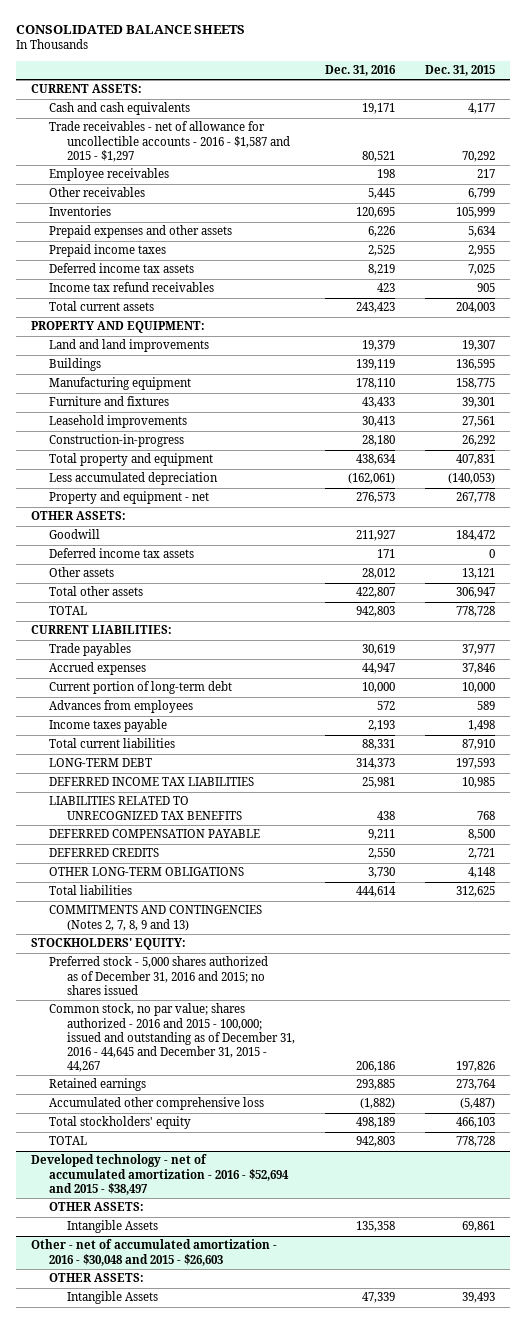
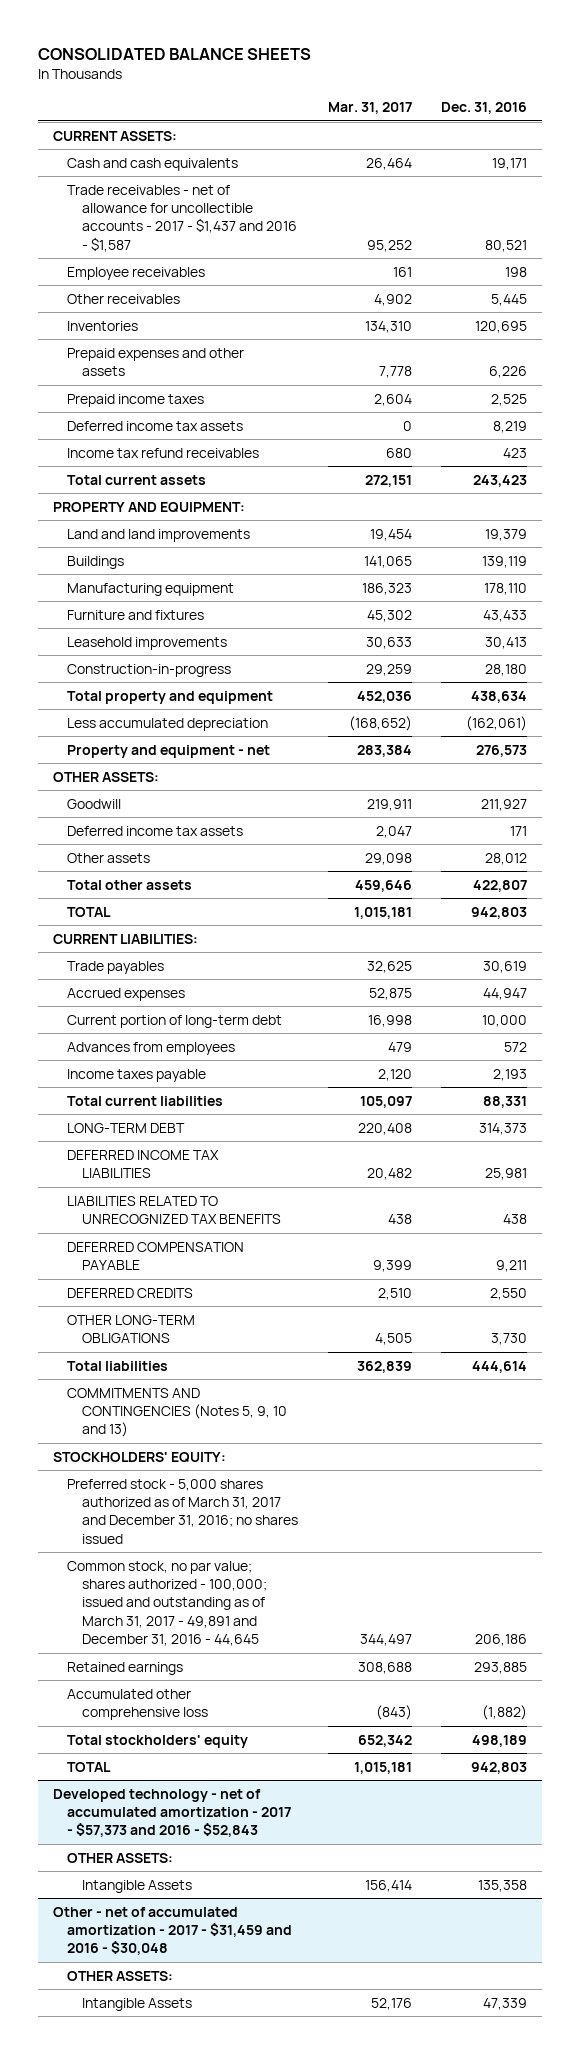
- | Dec. 31, 2016 | Dec. 31, 2015
+ | Mar. 31, 2017 | Dec. 31, 2016
- Trade receivables - net of allowance for uncollectible accounts - 2016 - $1,587 and 2015 - $1,297 | 80,521 | 70,292
+ Trade receivables - net of allowance for uncollectible accounts - 2017 - $1,437 and 2016 - $1,587 | 95,252 | 80,521
- COMMITMENTS AND CONTINGENCIES (Notes 2, 7, 8, 9 and 13)
+ COMMITMENTS AND CONTINGENCIES (Notes 5, 9, 10 and 13)
- Preferred stock - 5,000 shares authorized as of December 31, 2016 and 2015; no shares issued
- Common stock, no par value; shares authorized - 2016 and 2015 - 100,000; issued and outstanding as of December 31, 2016 - 44,645 and December 31, 2015 - 44,267 | 206,186 | 197,826
+ Preferred stock - 5,000 shares authorized as of March 31, 2017 and December 31, 2016; no shares issued
+ Common stock, no par value; shares authorized - 100,000; issued and outstanding as of March 31, 2017 - 49,891 and December 31, 2016 - 44,645 | 344,497 | 206,186
- Developed technology - net of accumulated amortization - 2016 - $52,694 and 2015 - $38,497
+ Developed technology - net of accumulated amortization - 2017 - $57,373 and 2016 - $52,843
- Other - net of accumulated amortization - 2016 - $30,048 and 2015 - $26,603
+ Other - net of accumulated amortization - 2017 - $31,459 and 2016 - $30,048

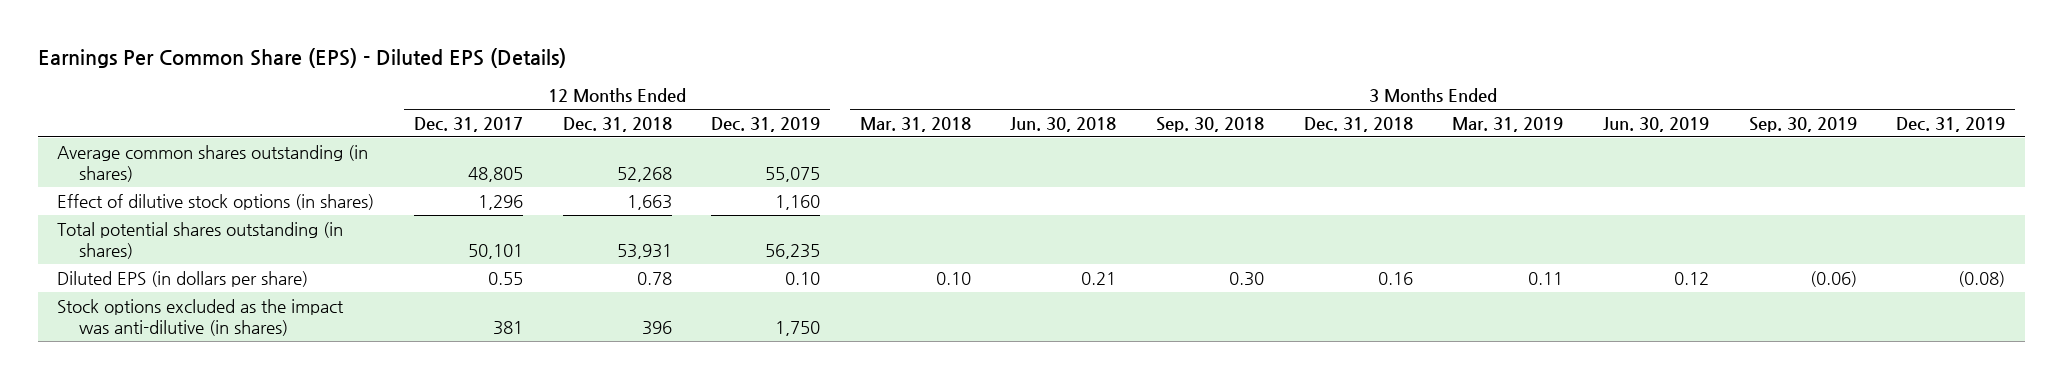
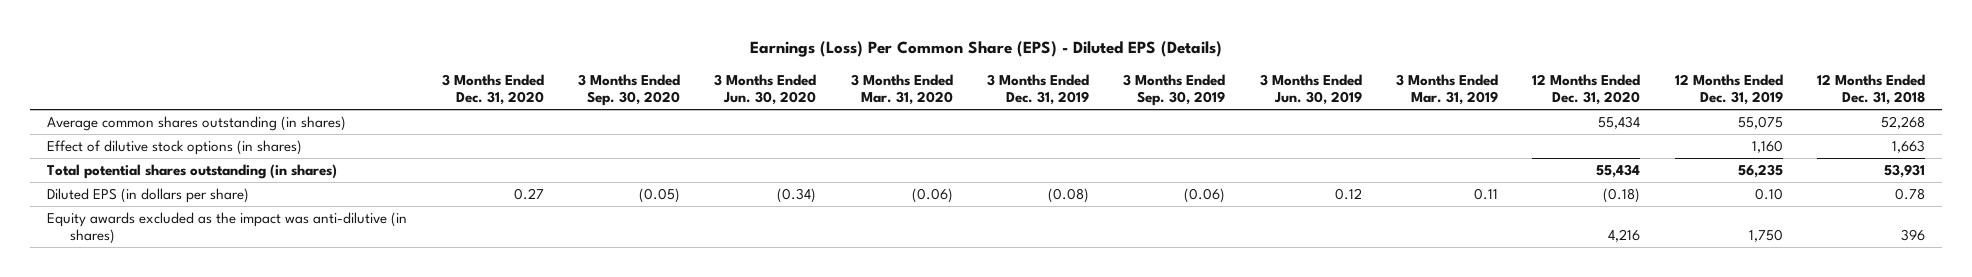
- Earnings Per Common Share (EPS) - Diluted EPS (Details)
+ Earnings (Loss) Per Common Share (EPS) - Diluted EPS (Details)
- | 12 Months Ended Dec. 31, 2017 | 12 Months Ended Dec. 31, 2018 | 12 Months Ended Dec. 31, 2019 | 3 Months Ended Mar. 31, 2018 | 3 Months Ended Jun. 30, 2018 | 3 Months Ended Sep. 30, 2018 | 3 Months Ended Dec. 31, 2018 | 3 Months Ended Mar. 31, 2019 | 3 Months Ended Jun. 30, 2019 | 3 Months Ended Sep. 30, 2019 | 3 Months Ended Dec. 31, 2019
+ | 3 Months Ended Dec. 31, 2020 | 3 Months Ended Sep. 30, 2020 | 3 Months Ended Jun. 30, 2020 | 3 Months Ended Mar. 31, 2020 | 3 Months Ended Dec. 31, 2019 | 3 Months Ended Sep. 30, 2019 | 3 Months Ended Jun. 30, 2019 | 3 Months Ended Mar. 31, 2019 | 12 Months Ended Dec. 31, 2020 | 12 Months Ended Dec. 31, 2019 | 12 Months Ended Dec. 31, 2018
- Stock options excluded as the impact was anti-dilutive (in shares) | 381 | 396 | 1,750 | | | | | | | |
+ Equity awards excluded as the impact was anti-dilutive (in shares) | | | | | | | | | 4,216 | 1,750 | 396

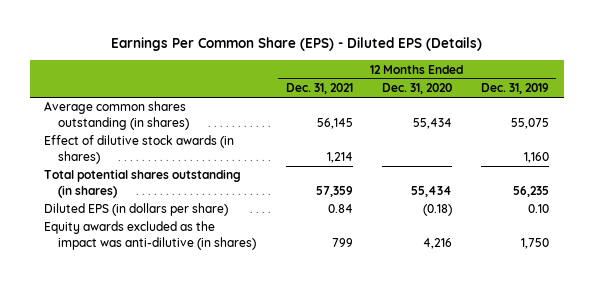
- Earnings (Loss) Per Common Share (EPS) - Diluted EPS (Details)
+ Earnings Per Common Share (EPS) - Diluted EPS (Details)
- | 3 Months Ended Dec. 31, 2020 | 3 Months Ended Sep. 30, 2020 | 3 Months Ended Jun. 30, 2020 | 3 Months Ended Mar. 31, 2020 | 3 Months Ended Dec. 31, 2019 | 3 Months Ended Sep. 30, 2019 | 3 Months Ended Jun. 30, 2019 | 3 Months Ended Mar. 31, 2019 | 12 Months Ended Dec. 31, 2020 | 12 Months Ended Dec. 31, 2019 | 12 Months Ended Dec. 31, 2018
+ | 12 Months Ended Dec. 31, 2021 | 12 Months Ended Dec. 31, 2020 | 12 Months Ended Dec. 31, 2019
- Effect of dilutive stock options (in shares) | | | | | | | | | | 1,160 | 1,663
+ Effect of dilutive stock awards (in shares) | 1,214 | | 1,160

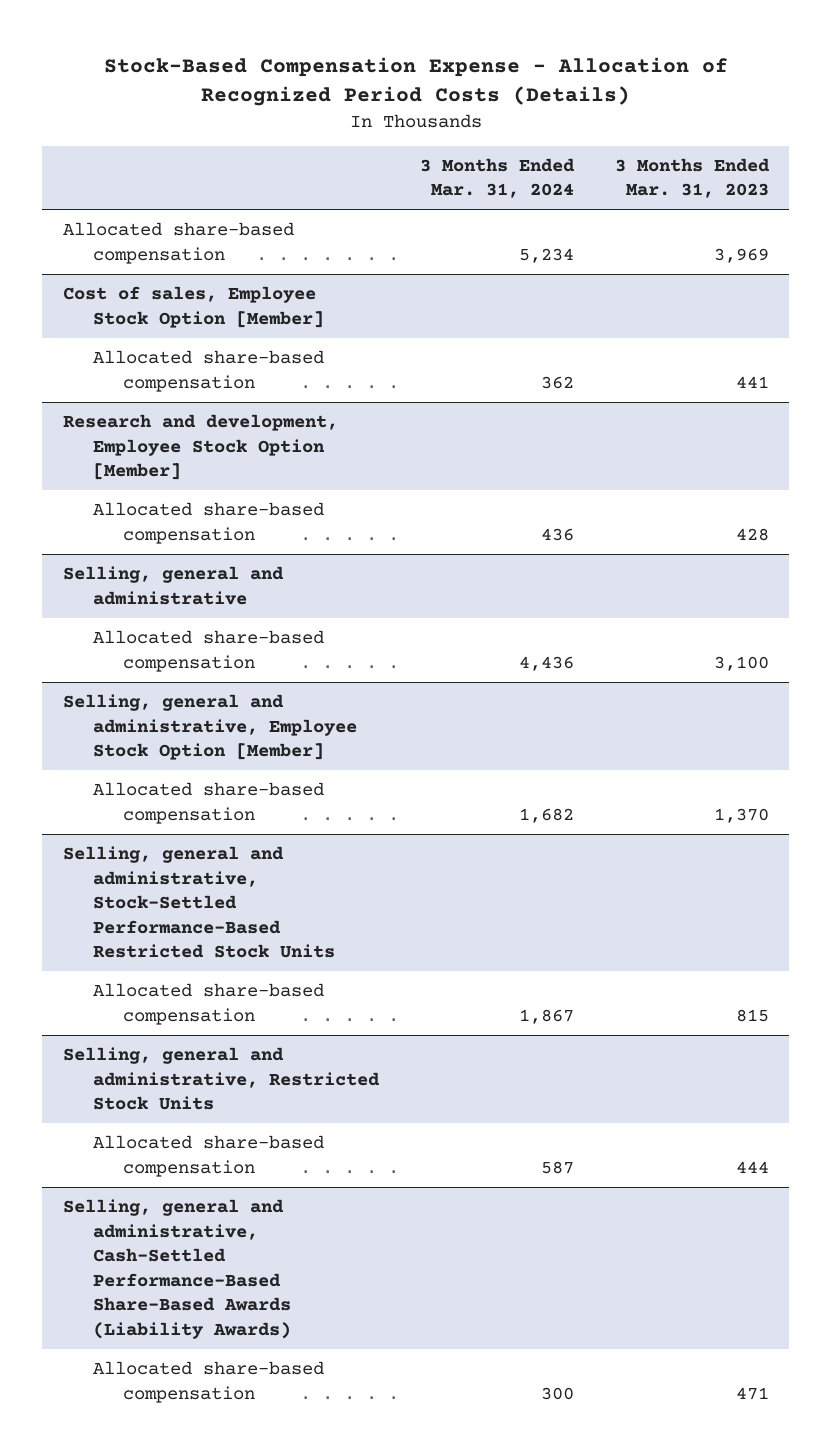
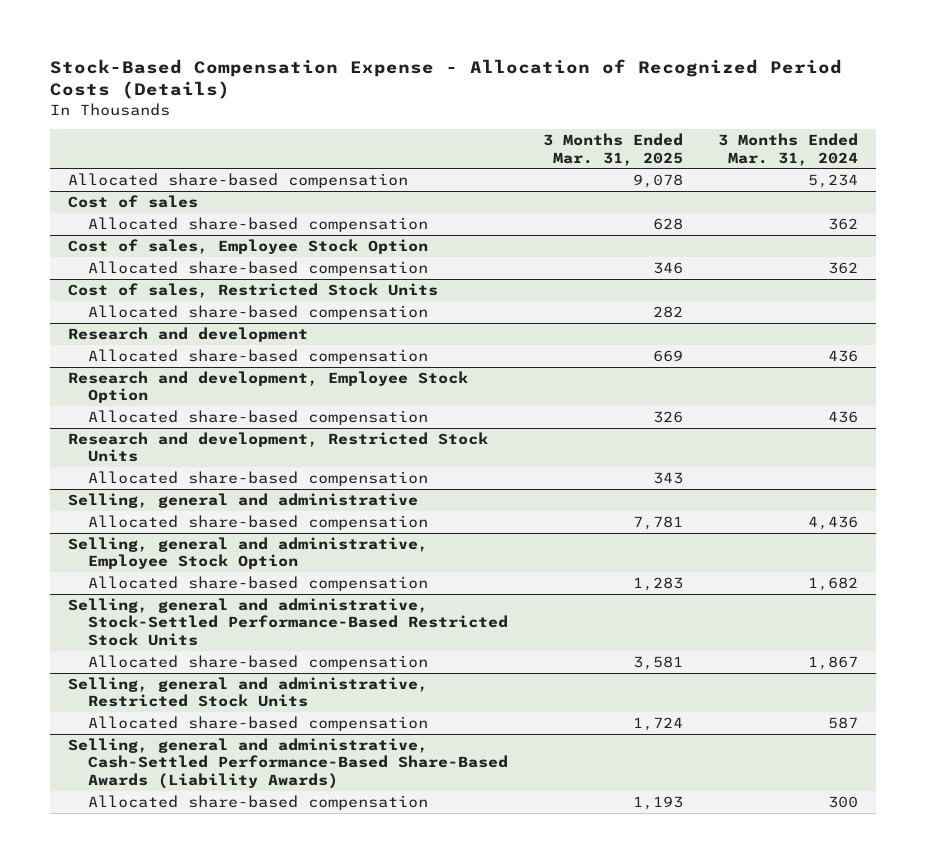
- | 3 Months Ended Mar. 31, 2024 | 3 Months Ended Mar. 31, 2023
+ | 3 Months Ended Mar. 31, 2025 | 3 Months Ended Mar. 31, 2024
- Cost of sales, Employee Stock Option [Member]
+ Cost of sales
- Research and development, Employee Stock Option [Member]
+ Cost of sales, Employee Stock Option
+ Allocated share-based compensation | 346 | 362
+ Cost of sales, Restricted Stock Units
+ Allocated share-based compensation | 282 |
+ Research and development
+ Research and development, Employee Stock Option
+ Allocated share-based compensation | 326 | 436
+ Research and development, Restricted Stock Units
+ Allocated share-based compensation | 343 |
- Selling, general and administrative, Employee Stock Option [Member]
+ Selling, general and administrative, Employee Stock Option

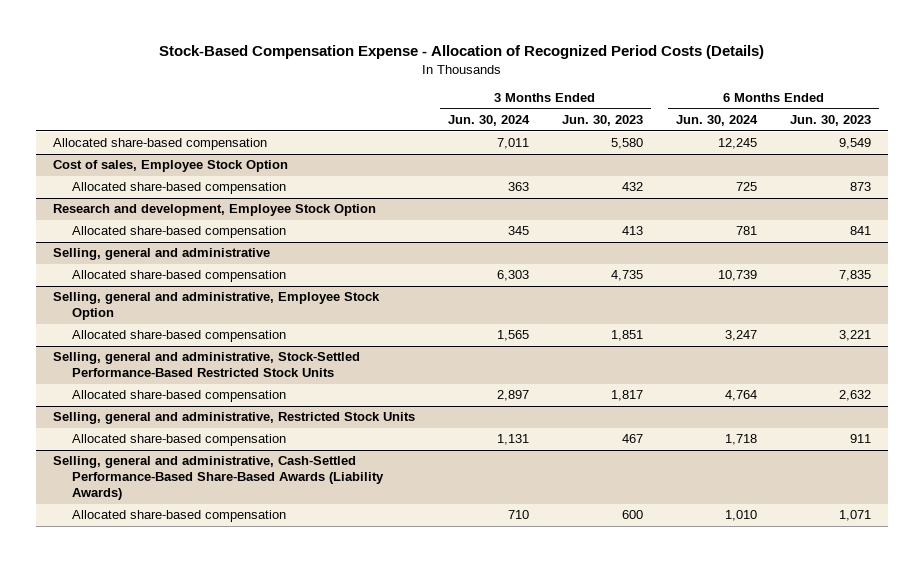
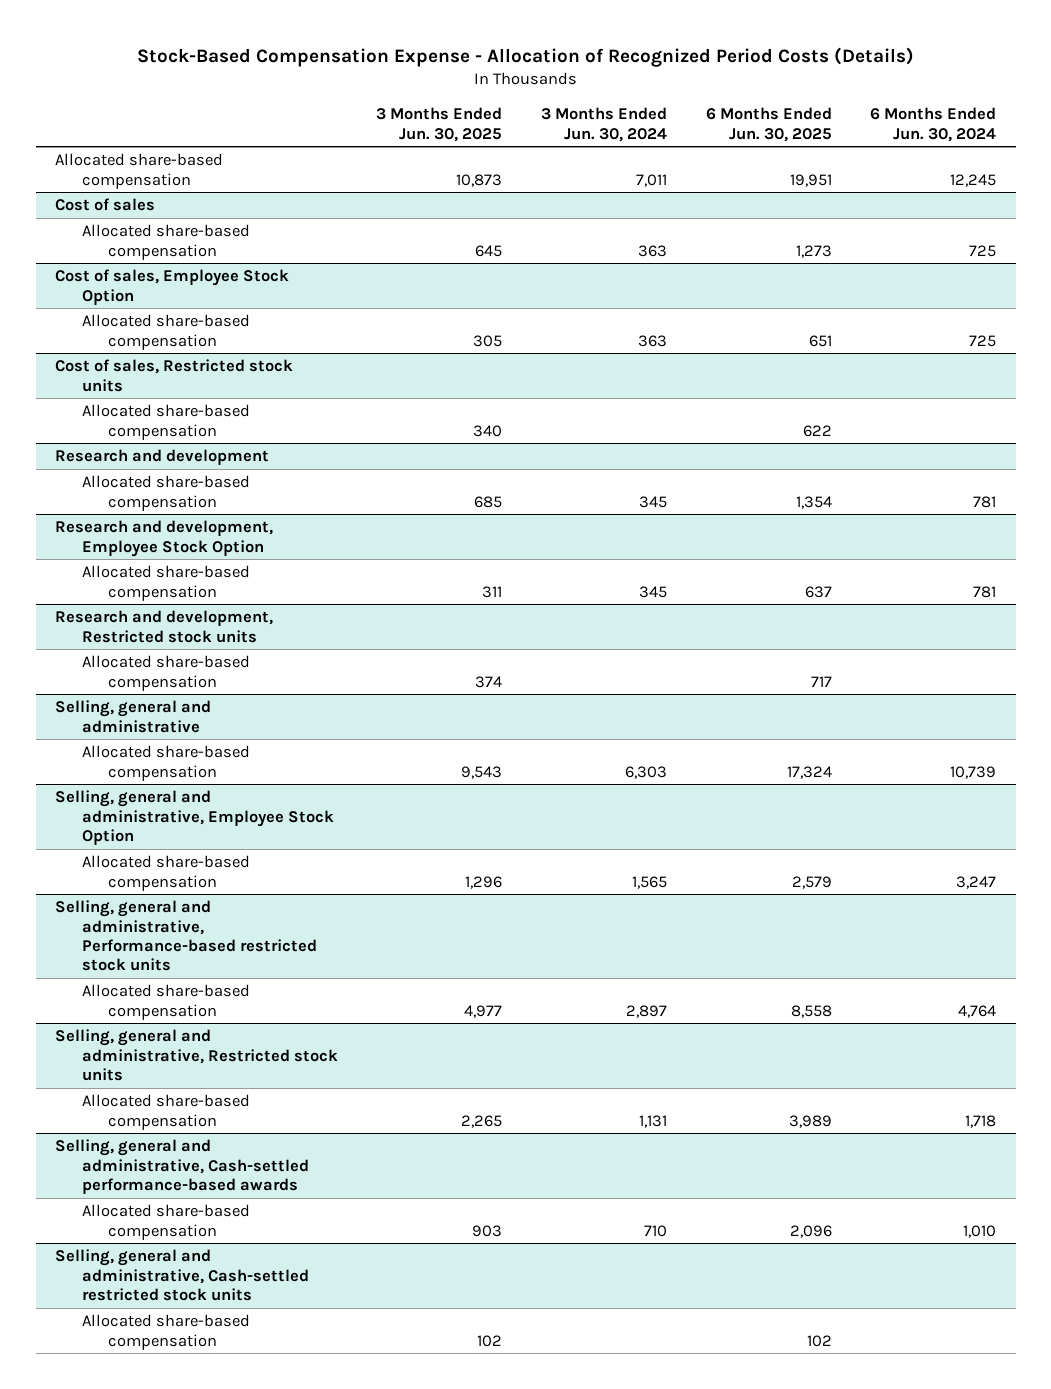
- | 3 Months Ended Jun. 30, 2024 | 3 Months Ended Jun. 30, 2023 | 6 Months Ended Jun. 30, 2024 | 6 Months Ended Jun. 30, 2023
+ | 3 Months Ended Jun. 30, 2025 | 3 Months Ended Jun. 30, 2024 | 6 Months Ended Jun. 30, 2025 | 6 Months Ended Jun. 30, 2024
+ Cost of sales
+ Allocated share-based compensation | 645 | 363 | 1,273 | 725
+ Cost of sales, Restricted stock units
+ Allocated share-based compensation | 340 | | 622 |
+ Research and development
+ Allocated share-based compensation | 685 | 345 | 1,354 | 781
+ Research and development, Restricted stock units
+ Allocated share-based compensation | 374 | | 717 |
- Selling, general and administrative, Stock-Settled Performance-Based Restricted Stock Units
+ Selling, general and administrative, Performance-based restricted stock units
- Selling, general and administrative, Restricted Stock Units
+ Selling, general and administrative, Restricted stock units
- Selling, general and administrative, Cash-Settled Performance-Based Share-Based Awards (Liability Awards)
+ Selling, general and administrative, Cash-settled performance-based awards
+ Selling, general and administrative, Cash-settled restricted stock units
+ Allocated share-based compensation | 102 | | 102 |

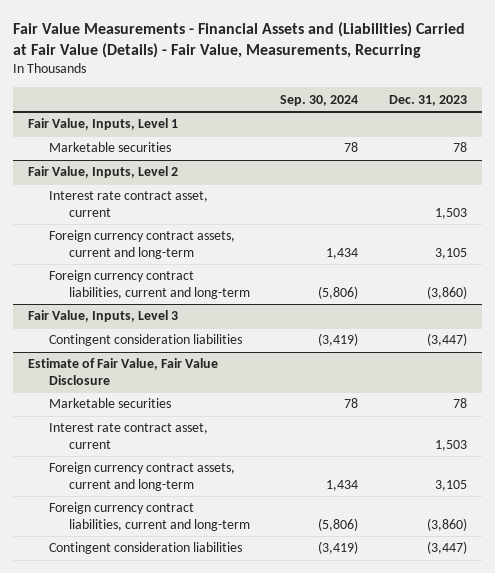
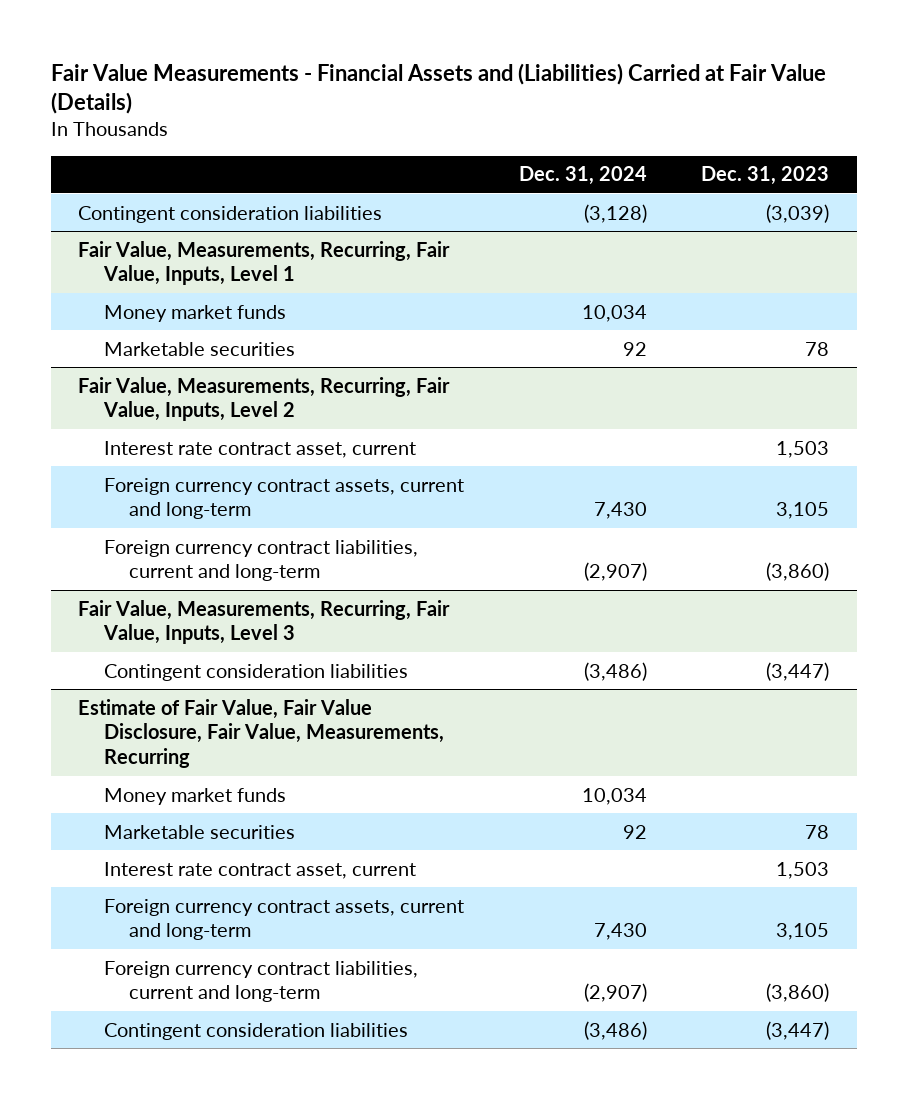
- Fair Value Measurements - Financial Assets and (Liabilities) Carried at Fair Value (Details) - Fair Value, Measurements, Recurring
+ Fair Value Measurements - Financial Assets and (Liabilities) Carried at Fair Value (Details)
- | Sep. 30, 2024 | Dec. 31, 2023
+ | Dec. 31, 2024 | Dec. 31, 2023
- Fair Value, Inputs, Level 1
+ Contingent consideration liabilities | (3,128) | (3,039)
+ Fair Value, Measurements, Recurring, Fair Value, Inputs, Level 1
+ Money market funds | 10,034 |
- Fair Value, Inputs, Level 2
+ Fair Value, Measurements, Recurring, Fair Value, Inputs, Level 2
- Fair Value, Inputs, Level 3
+ Fair Value, Measurements, Recurring, Fair Value, Inputs, Level 3
- Estimate of Fair Value, Fair Value Disclosure
+ Estimate of Fair Value, Fair Value Disclosure, Fair Value, Measurements, Recurring
+ Money market funds | 10,034 |

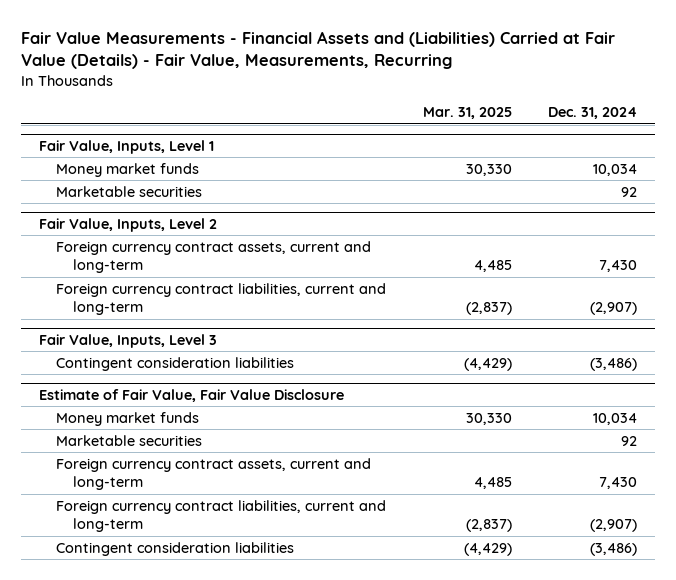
- Fair Value Measurements - Financial Assets and (Liabilities) Carried at Fair Value (Details)
+ Fair Value Measurements - Financial Assets and (Liabilities) Carried at Fair Value (Details) - Fair Value, Measurements, Recurring
- | Dec. 31, 2024 | Dec. 31, 2023
+ | Mar. 31, 2025 | Dec. 31, 2024
- Contingent consideration liabilities | (3,128) | (3,039)
- Fair Value, Measurements, Recurring, Fair Value, Inputs, Level 1
+ Fair Value, Inputs, Level 1
- Fair Value, Measurements, Recurring, Fair Value, Inputs, Level 2
- Interest rate contract asset, current | | 1,503
+ Fair Value, Inputs, Level 2
- Fair Value, Measurements, Recurring, Fair Value, Inputs, Level 3
+ Fair Value, Inputs, Level 3
- Estimate of Fair Value, Fair Value Disclosure, Fair Value, Measurements, Recurring
+ Estimate of Fair Value, Fair Value Disclosure
- Interest rate contract asset, current | | 1,503

